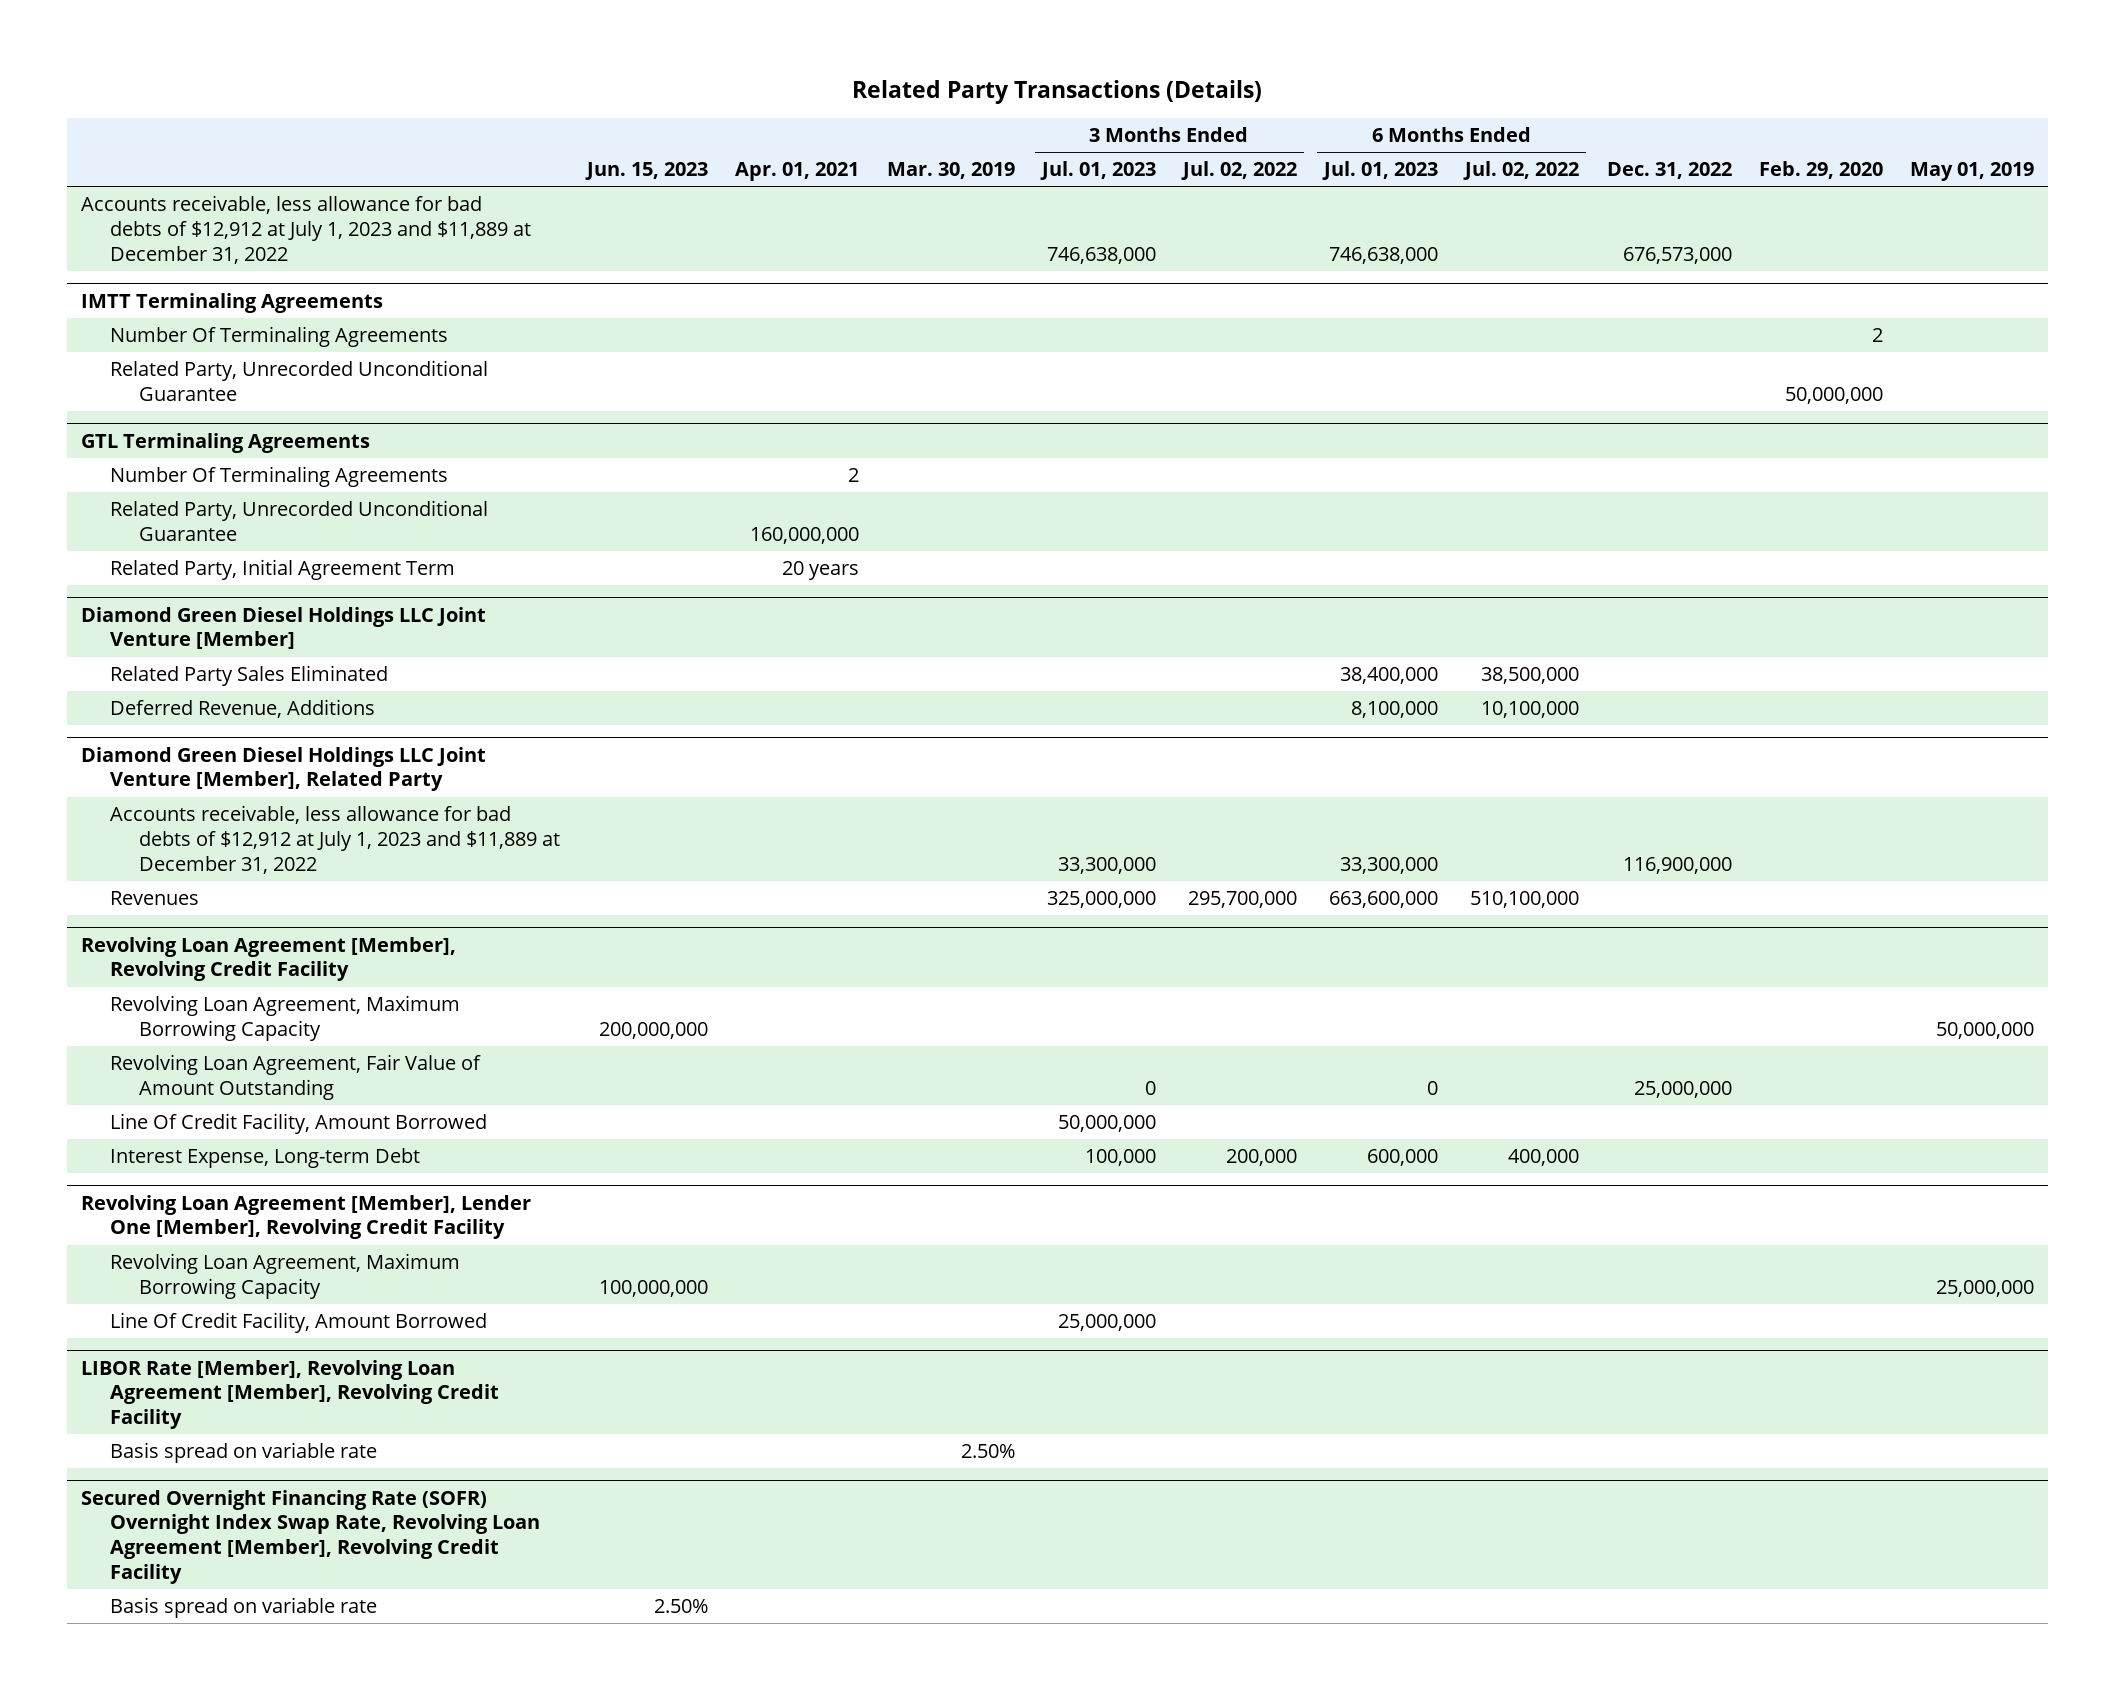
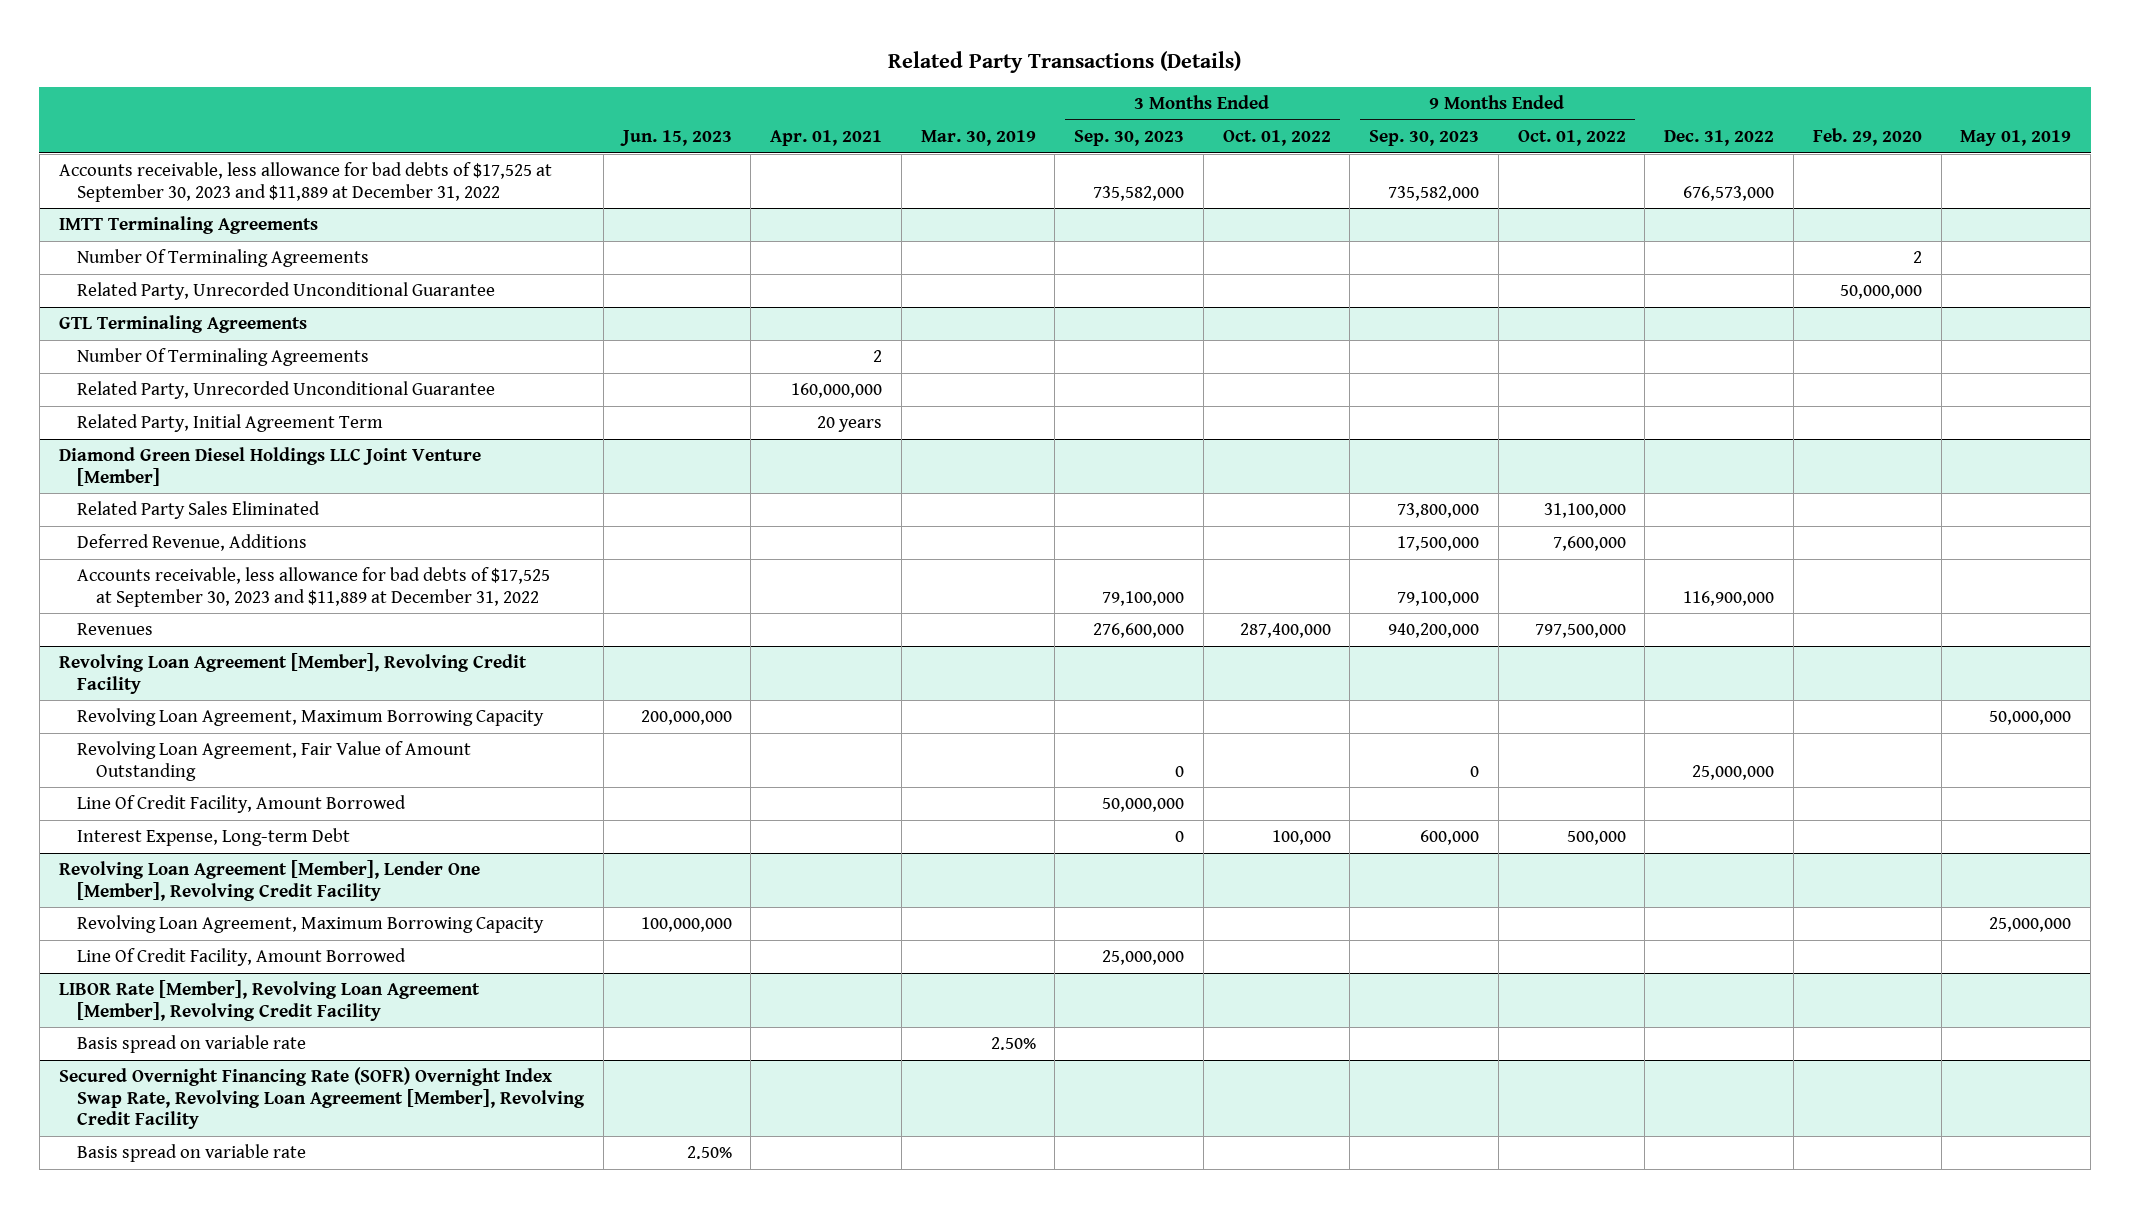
- | Jun. 15, 2023 | Apr. 01, 2021 | Mar. 30, 2019 | 3 Months Ended Jul. 01, 2023 | 3 Months Ended Jul. 02, 2022 | 6 Months Ended Jul. 01, 2023 | 6 Months Ended Jul. 02, 2022 | Dec. 31, 2022 | Feb. 29, 2020 | May 01, 2019
+ | Jun. 15, 2023 | Apr. 01, 2021 | Mar. 30, 2019 | 3 Months Ended Sep. 30, 2023 | 3 Months Ended Oct. 01, 2022 | 9 Months Ended Sep. 30, 2023 | 9 Months Ended Oct. 01, 2022 | Dec. 31, 2022 | Feb. 29, 2020 | May 01, 2019
- Accounts receivable, less allowance for bad debts of $12,912 at July 1, 2023 and $11,889 at December 31, 2022 | | | | 746,638,000 | | 746,638,000 | | 676,573,000 | |
+ Accounts receivable, less allowance for bad debts of $17,525 at September 30, 2023 and $11,889 at December 31, 2022 | | | | 735,582,000 | | 735,582,000 | | 676,573,000 | |
- Diamond Green Diesel Holdings LLC Joint Venture [Member], Related Party
- Accounts receivable, less allowance for bad debts of $12,912 at July 1, 2023 and $11,889 at December 31, 2022 | | | | 33,300,000 | | 33,300,000 | | 116,900,000 | |
- Revenues | | | | 325,000,000 | 295,700,000 | 663,600,000 | 510,100,000 | | |
@ Diamond Green Diesel Holdings LLC Joint Venture [Member]
+ Accounts receivable, less allowance for bad debts of $17,525 at September 30, 2023 and $11,889 at December 31, 2022 | | | | 79,100,000 | | 79,100,000 | | 116,900,000 | |
+ Revenues | | | | 276,600,000 | 287,400,000 | 940,200,000 | 797,500,000 | | |

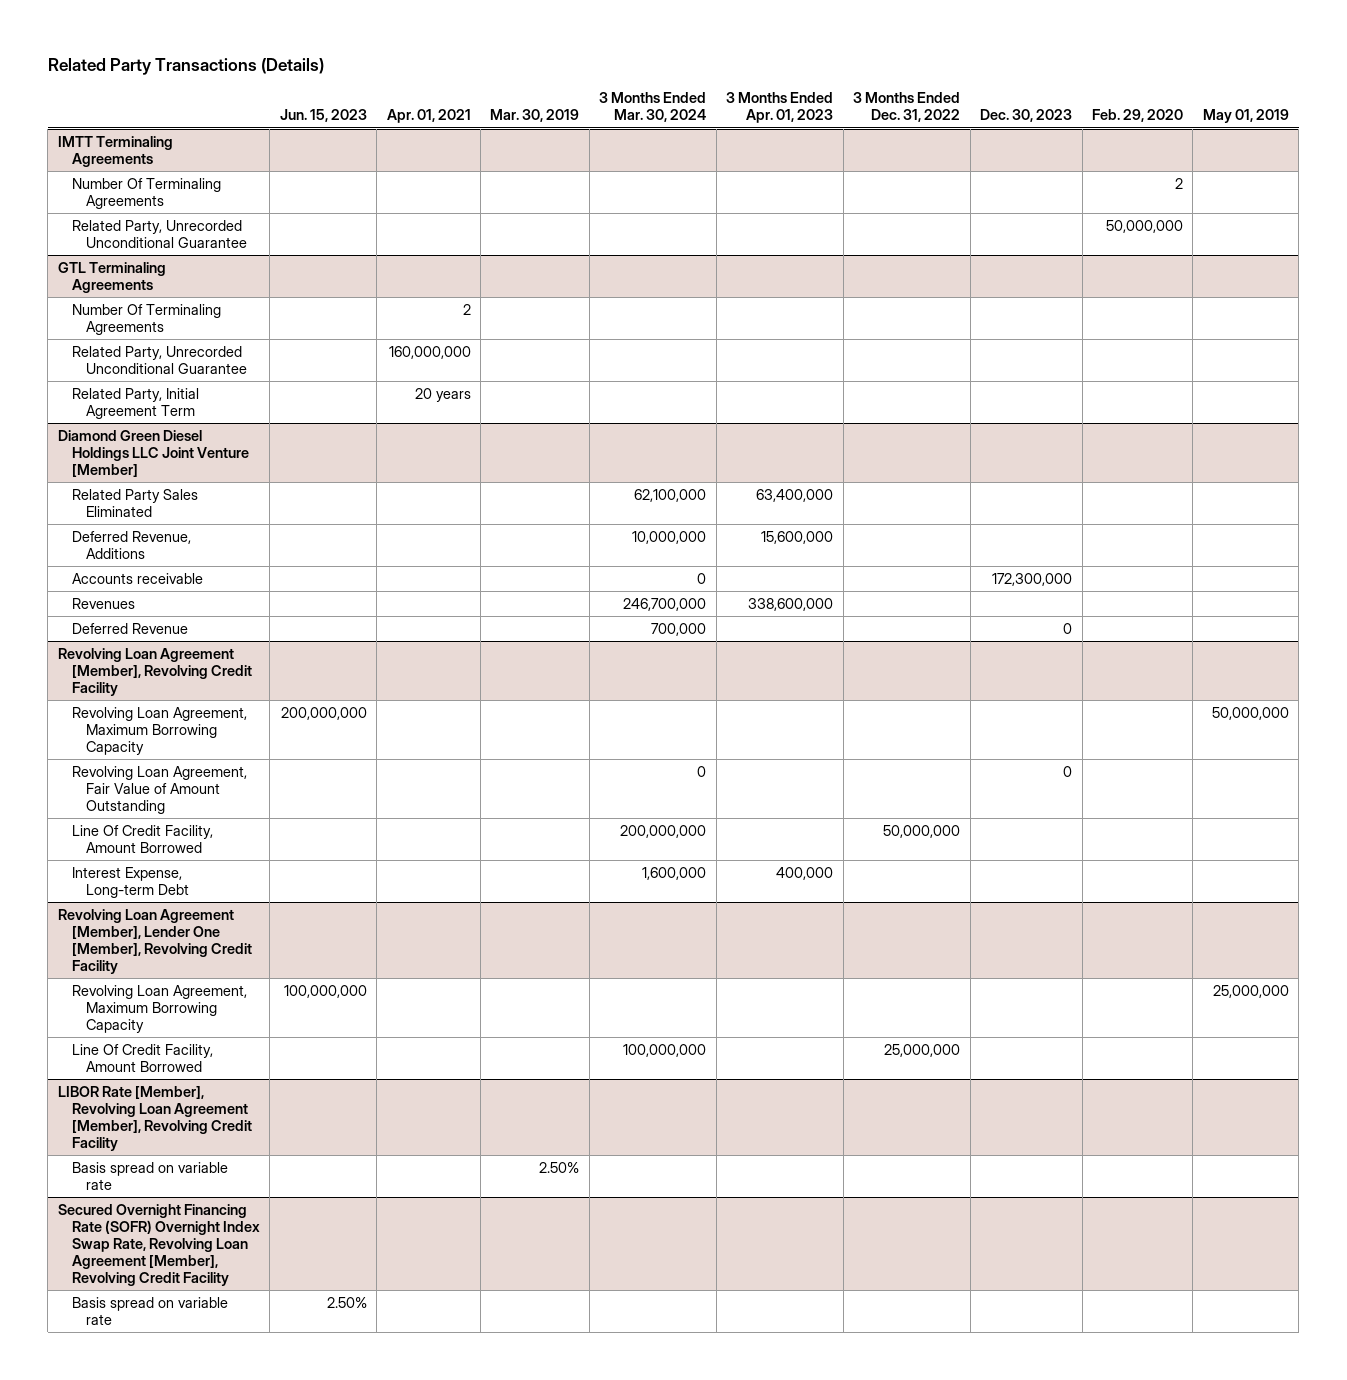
- | Jun. 15, 2023 | Apr. 01, 2021 | Mar. 30, 2019 | 3 Months Ended Sep. 30, 2023 | 3 Months Ended Oct. 01, 2022 | 9 Months Ended Sep. 30, 2023 | 9 Months Ended Oct. 01, 2022 | Dec. 31, 2022 | Feb. 29, 2020 | May 01, 2019
+ | Jun. 15, 2023 | Apr. 01, 2021 | Mar. 30, 2019 | 3 Months Ended Mar. 30, 2024 | 3 Months Ended Apr. 01, 2023 | 3 Months Ended Dec. 31, 2022 | Dec. 30, 2023 | Feb. 29, 2020 | May 01, 2019
- Accounts receivable, less allowance for bad debts of $17,525 at September 30, 2023 and $11,889 at December 31, 2022 | | | | 735,582,000 | | 735,582,000 | | 676,573,000 | |
@ Diamond Green Diesel Holdings LLC Joint Venture [Member]
- Accounts receivable, less allowance for bad debts of $17,525 at September 30, 2023 and $11,889 at December 31, 2022 | | | | 79,100,000 | | 79,100,000 | | 116,900,000 | |
+ Accounts receivable | | | | 0 | | | 172,300,000 | |
+ Deferred Revenue | | | | 700,000 | | | 0 | |

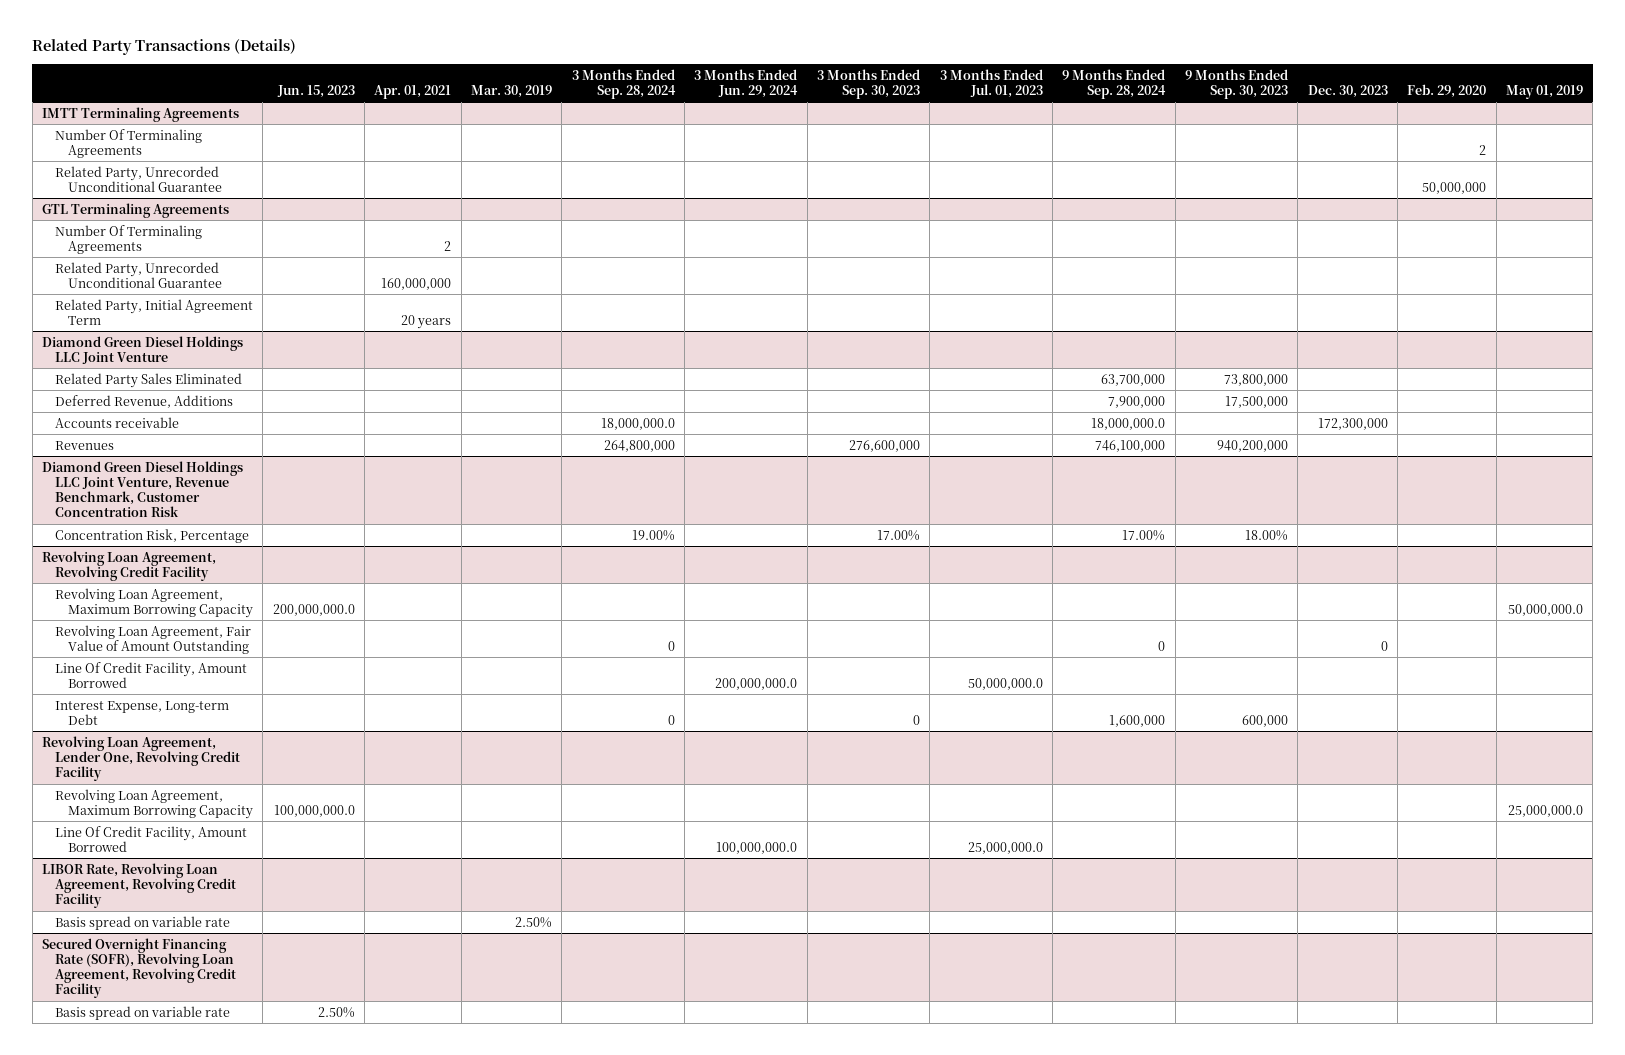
- | Jun. 15, 2023 | Apr. 01, 2021 | Mar. 30, 2019 | 3 Months Ended Mar. 30, 2024 | 3 Months Ended Apr. 01, 2023 | 3 Months Ended Dec. 31, 2022 | Dec. 30, 2023 | Feb. 29, 2020 | May 01, 2019
+ | Jun. 15, 2023 | Apr. 01, 2021 | Mar. 30, 2019 | 3 Months Ended Sep. 28, 2024 | 3 Months Ended Jun. 29, 2024 | 3 Months Ended Sep. 30, 2023 | 3 Months Ended Jul. 01, 2023 | 9 Months Ended Sep. 28, 2024 | 9 Months Ended Sep. 30, 2023 | Dec. 30, 2023 | Feb. 29, 2020 | May 01, 2019
- Diamond Green Diesel Holdings LLC Joint Venture [Member]
+ Diamond Green Diesel Holdings LLC Joint Venture
- Deferred Revenue | | | | 700,000 | | | 0 | |
- Revolving Loan Agreement [Member], Revolving Credit Facility
- Revolving Loan Agreement, Maximum Borrowing Capacity | 200,000,000 | | | | | | | | 50,000,000
+ Diamond Green Diesel Holdings LLC Joint Venture, Revenue Benchmark, Customer Concentration Risk
+ Concentration Risk, Percentage | | | | 19.00% | | 17.00% | | 17.00% | 18.00% | | |
+ Revolving Loan Agreement, Revolving Credit Facility
+ Revolving Loan Agreement, Maximum Borrowing Capacity | 200,000,000.0 | | | | | | | | | | | 50,000,000.0
- Revolving Loan Agreement [Member], Lender One [Member], Revolving Credit Facility
- Revolving Loan Agreement, Maximum Borrowing Capacity | 100,000,000 | | | | | | | | 25,000,000
+ Revolving Loan Agreement, Lender One, Revolving Credit Facility
+ Revolving Loan Agreement, Maximum Borrowing Capacity | 100,000,000.0 | | | | | | | | | | | 25,000,000.0
- LIBOR Rate [Member], Revolving Loan Agreement [Member], Revolving Credit Facility
+ LIBOR Rate, Revolving Loan Agreement, Revolving Credit Facility
- Secured Overnight Financing Rate (SOFR) Overnight Index Swap Rate, Revolving Loan Agreement [Member], Revolving Credit Facility
+ Secured Overnight Financing Rate (SOFR), Revolving Loan Agreement, Revolving Credit Facility

